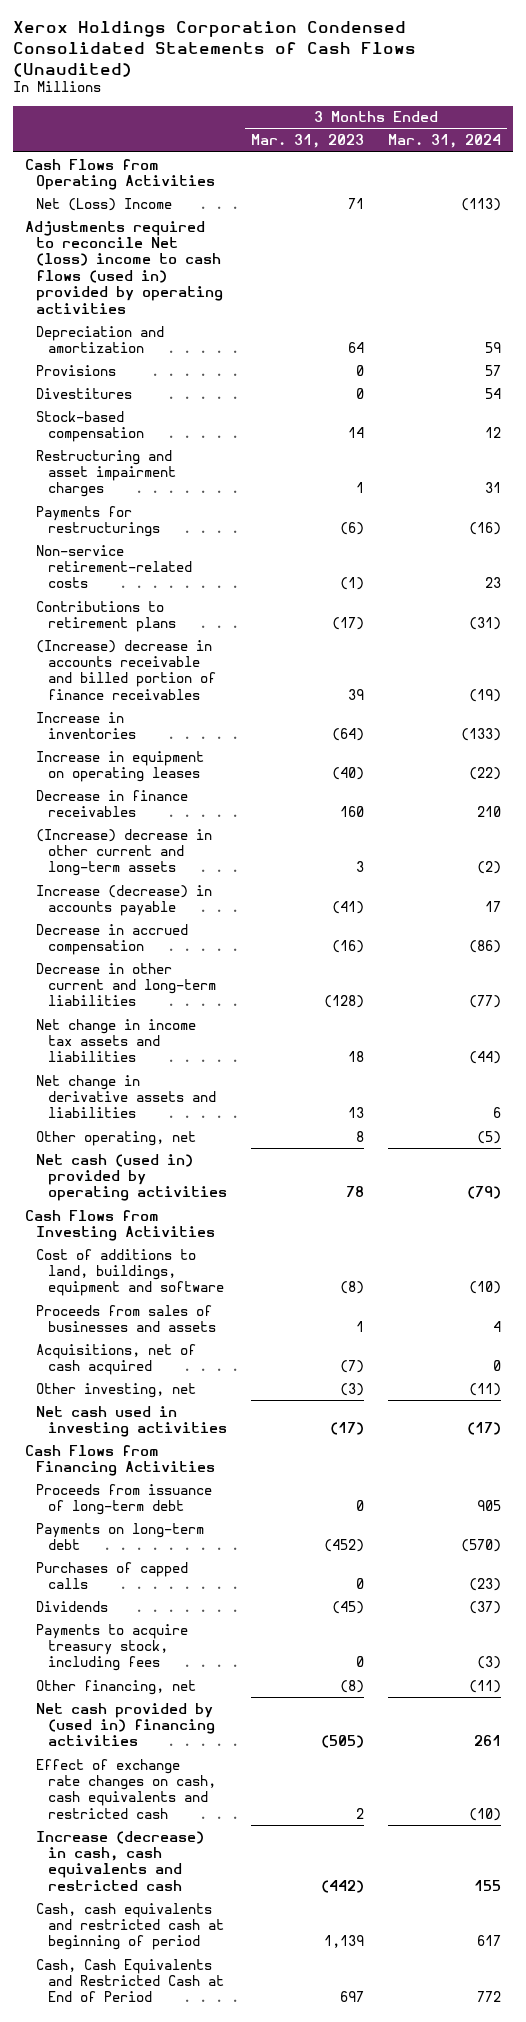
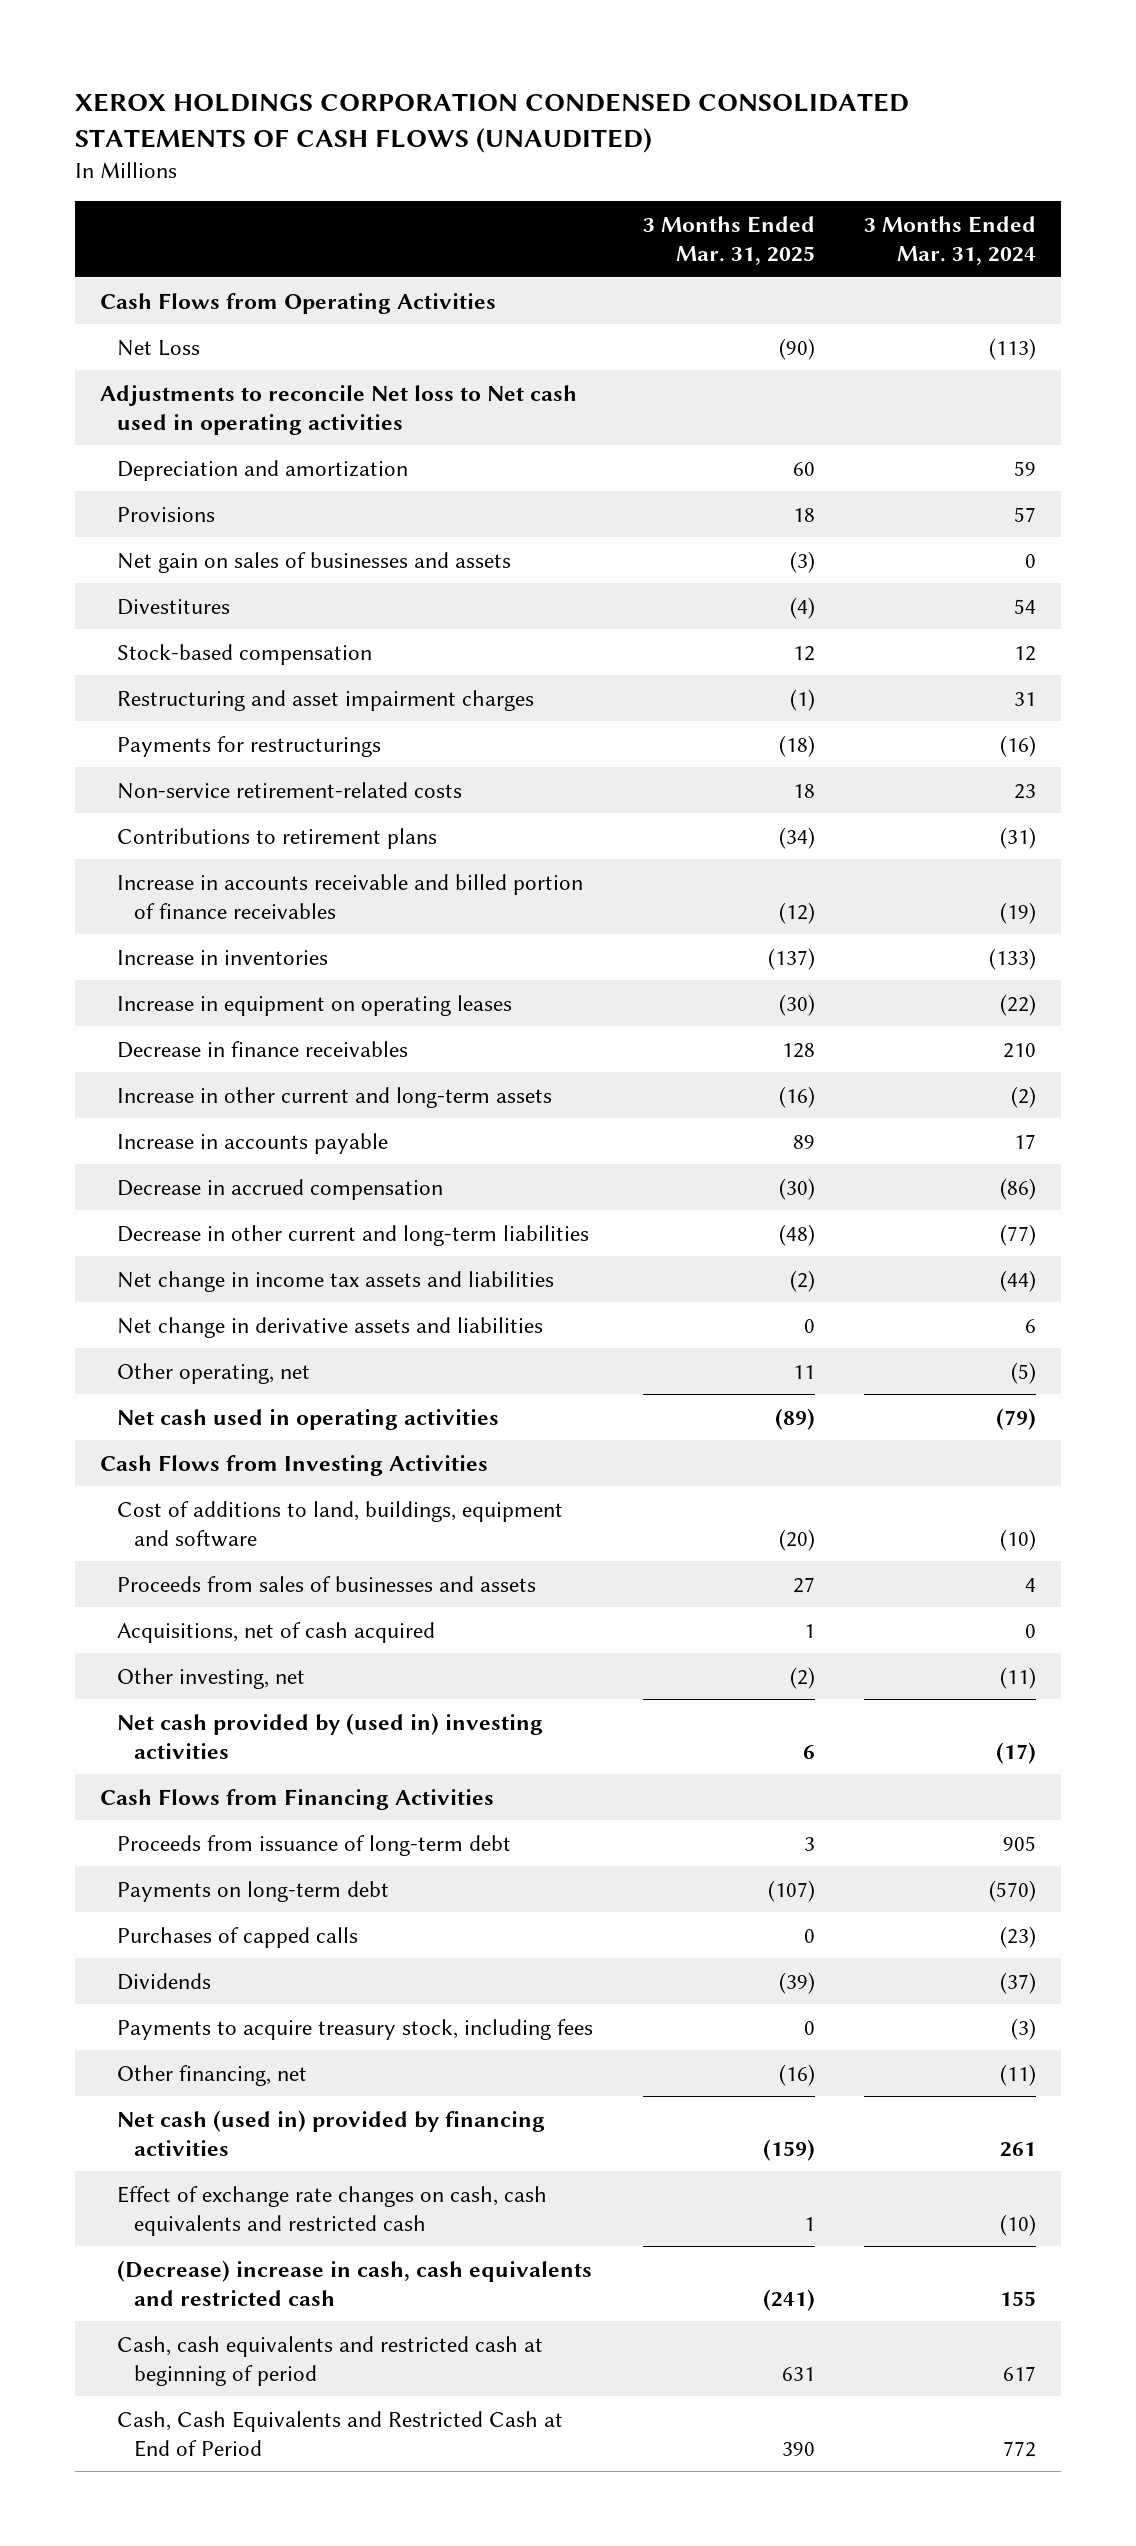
- Xerox Holdings Corporation Condensed Consolidated Statements of Cash Flows (Unaudited)
+ XEROX HOLDINGS CORPORATION CONDENSED CONSOLIDATED STATEMENTS OF CASH FLOWS (UNAUDITED)
- | 3 Months Ended Mar. 31, 2023 | 3 Months Ended Mar. 31, 2024
+ | 3 Months Ended Mar. 31, 2025 | 3 Months Ended Mar. 31, 2024
- Net (Loss) Income | 71 | (113)
- Adjustments required to reconcile Net (loss) income to cash flows (used in) provided by operating activities
+ Net Loss | (90) | (113)
+ Adjustments to reconcile Net loss to Net cash used in operating activities
+ Net gain on sales of businesses and assets | (3) | 0
- (Increase) decrease in accounts receivable and billed portion of finance receivables | 39 | (19)
+ Increase in accounts receivable and billed portion of finance receivables | (12) | (19)
- (Increase) decrease in other current and long-term assets | 3 | (2)
- Increase (decrease) in accounts payable | (41) | 17
+ Increase in other current and long-term assets | (16) | (2)
+ Increase in accounts payable | 89 | 17
- Net cash (used in) provided by operating activities | 78 | (79)
+ Net cash used in operating activities | (89) | (79)
- Net cash used in investing activities | (17) | (17)
+ Net cash provided by (used in) investing activities | 6 | (17)
- Net cash provided by (used in) financing activities | (505) | 261
+ Net cash (used in) provided by financing activities | (159) | 261
- Increase (decrease) in cash, cash equivalents and restricted cash | (442) | 155
+ (Decrease) increase in cash, cash equivalents and restricted cash | (241) | 155

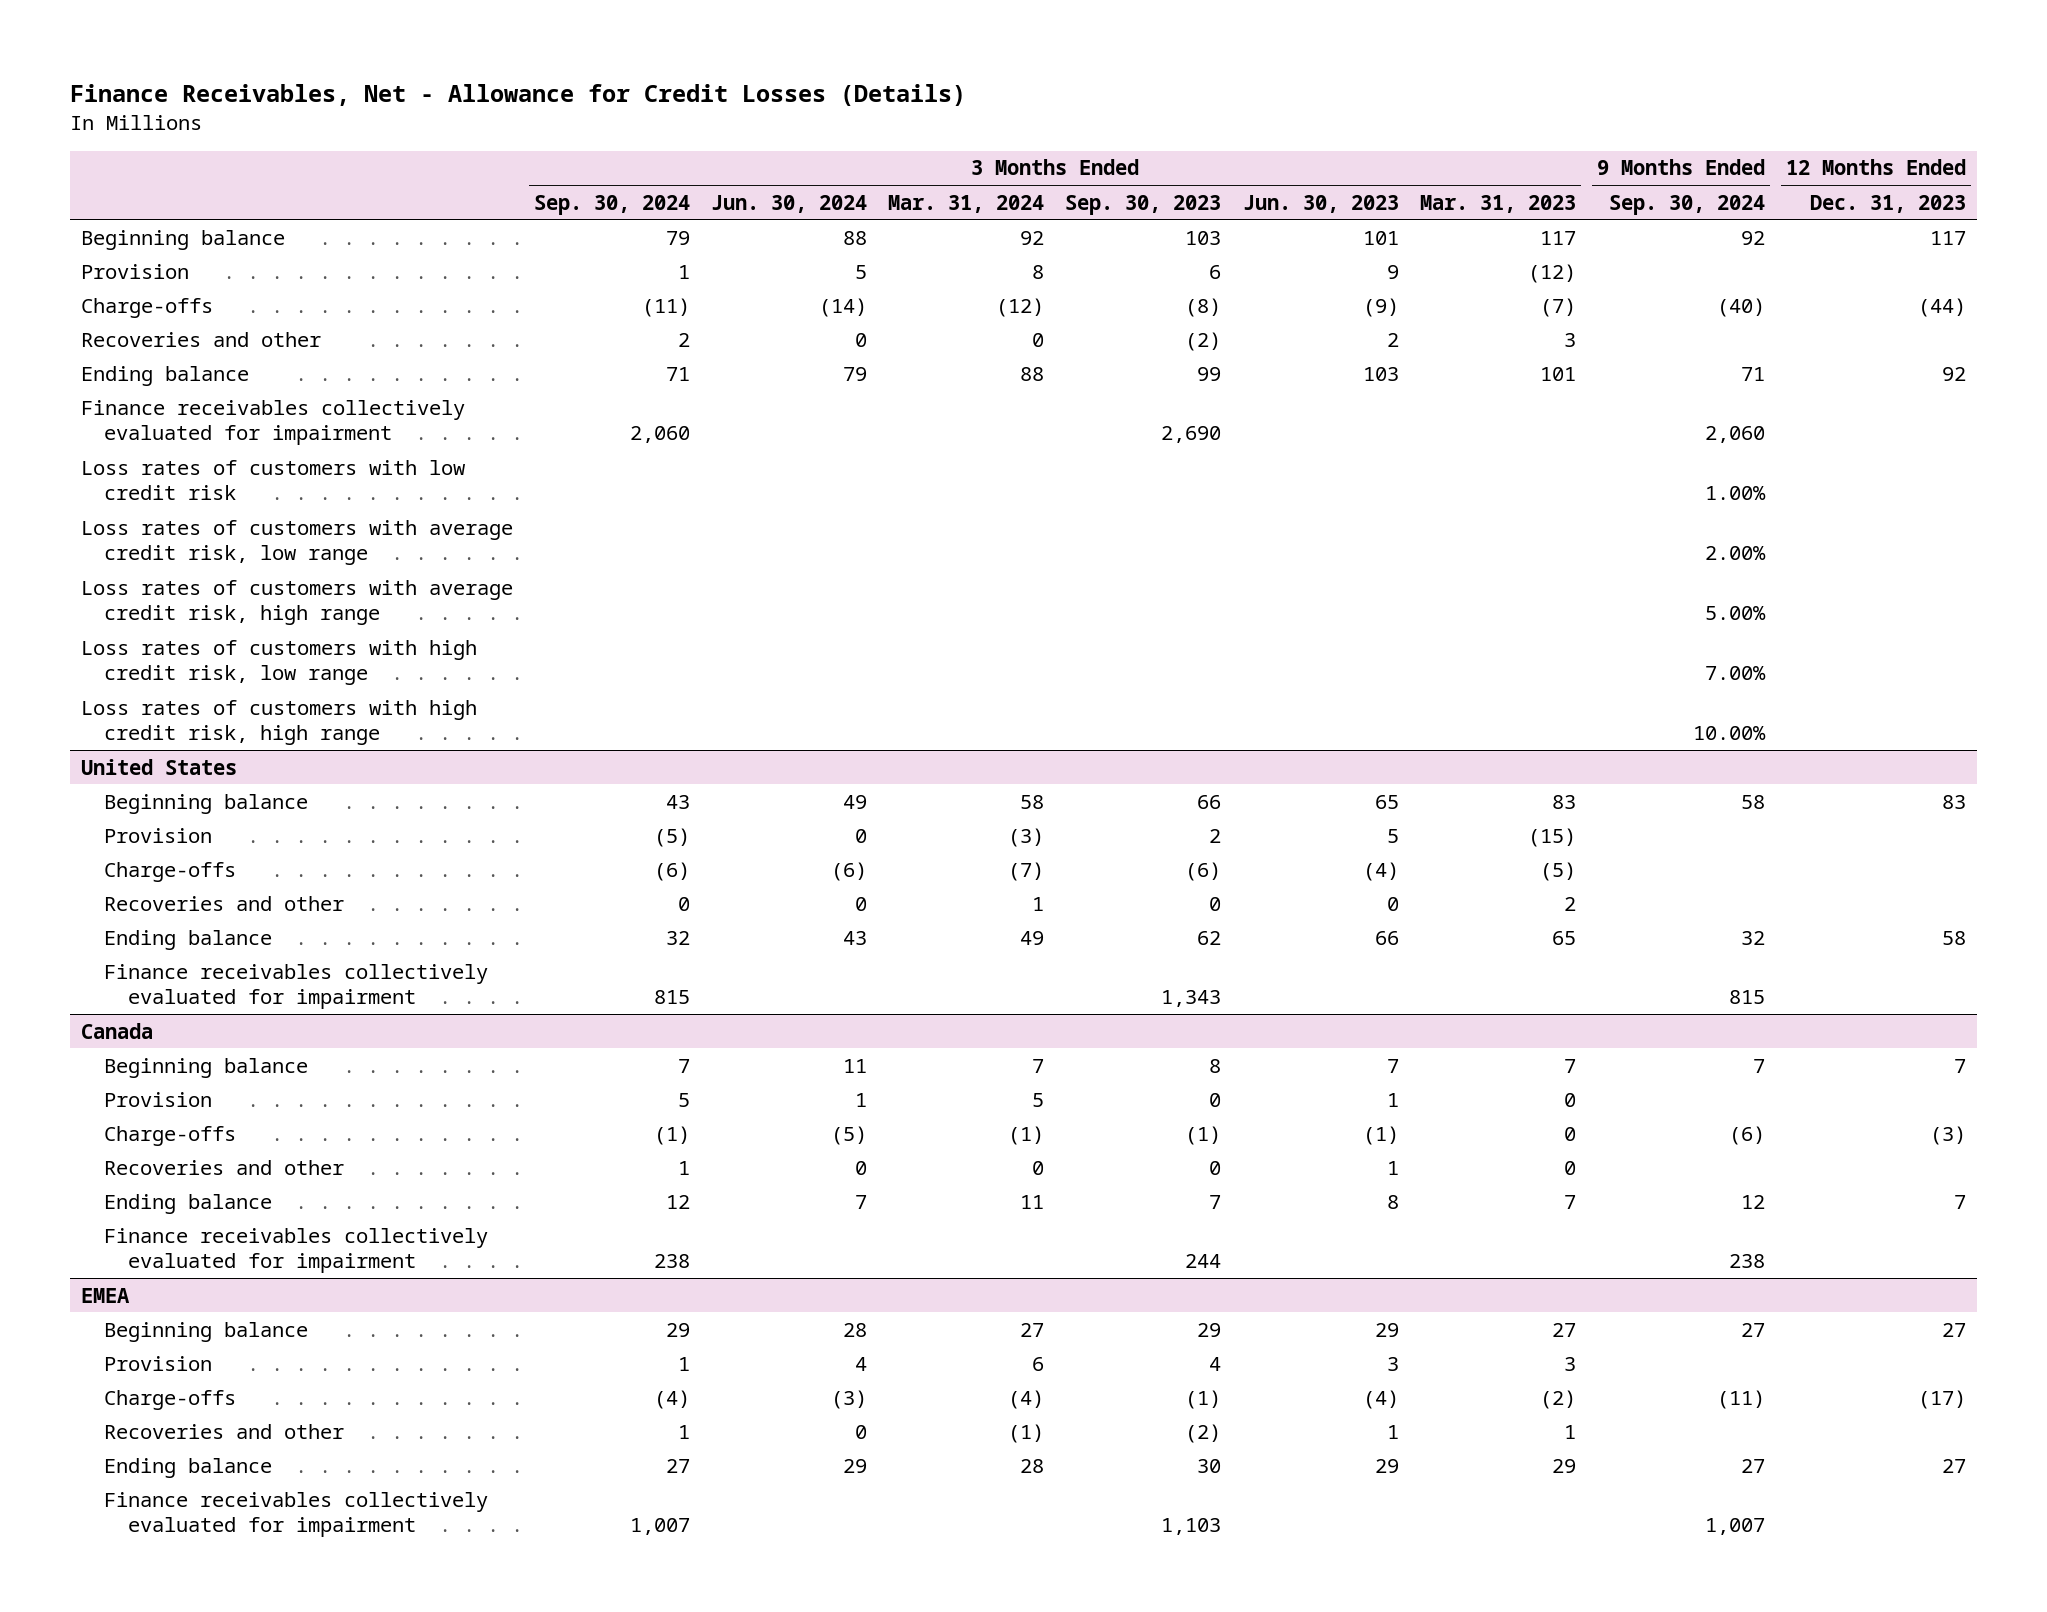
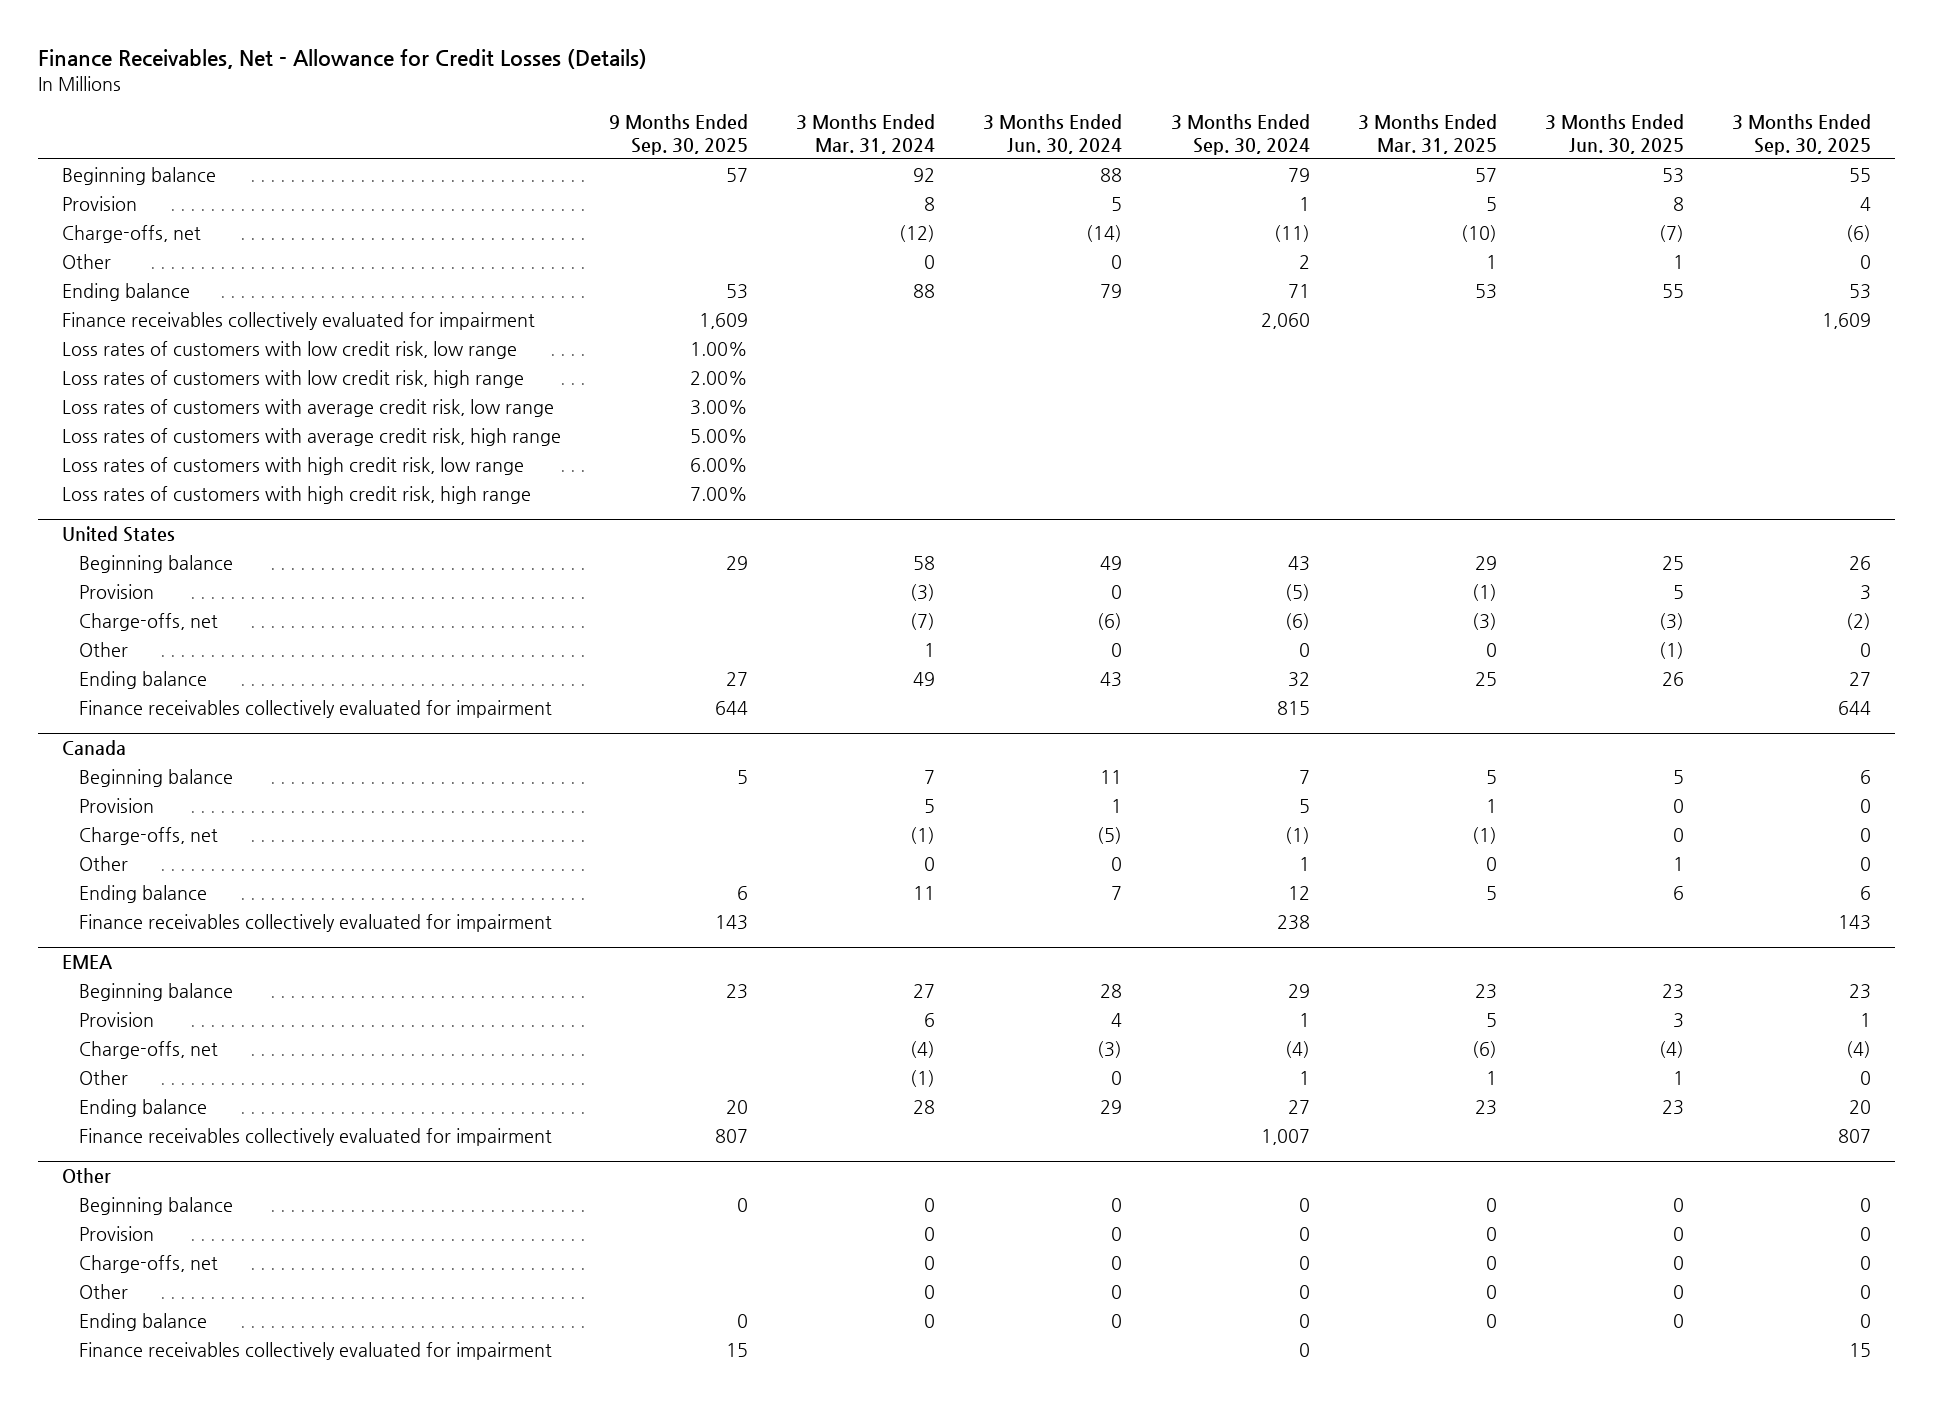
- | 3 Months Ended Sep. 30, 2024 | 3 Months Ended Jun. 30, 2024 | 3 Months Ended Mar. 31, 2024 | 3 Months Ended Sep. 30, 2023 | 3 Months Ended Jun. 30, 2023 | 3 Months Ended Mar. 31, 2023 | 9 Months Ended Sep. 30, 2024 | 12 Months Ended Dec. 31, 2023
+ | 9 Months Ended Sep. 30, 2025 | 3 Months Ended Mar. 31, 2024 | 3 Months Ended Jun. 30, 2024 | 3 Months Ended Sep. 30, 2024 | 3 Months Ended Mar. 31, 2025 | 3 Months Ended Jun. 30, 2025 | 3 Months Ended Sep. 30, 2025
- Charge-offs | (11) | (14) | (12) | (8) | (9) | (7) | (40) | (44)
- Recoveries and other | 2 | 0 | 0 | (2) | 2 | 3 | |
+ Charge-offs, net | | (12) | (14) | (11) | (10) | (7) | (6)
+ Other | | 0 | 0 | 2 | 1 | 1 | 0
- Loss rates of customers with low credit risk | | | | | | | 1.00% |
+ Loss rates of customers with low credit risk, low range | 1.00% | | | | | |
+ Loss rates of customers with low credit risk, high range | 2.00% | | | | | |
@ United States
- Charge-offs | (6) | (6) | (7) | (6) | (4) | (5) | |
- Recoveries and other | 0 | 0 | 1 | 0 | 0 | 2 | |
+ Charge-offs, net | | (7) | (6) | (6) | (3) | (3) | (2)
+ Other | | 1 | 0 | 0 | 0 | (1) | 0
@ Canada
- Charge-offs | (1) | (5) | (1) | (1) | (1) | 0 | (6) | (3)
- Recoveries and other | 1 | 0 | 0 | 0 | 1 | 0 | |
+ Charge-offs, net | | (1) | (5) | (1) | (1) | 0 | 0
+ Other | | 0 | 0 | 1 | 0 | 1 | 0
@ EMEA
- Charge-offs | (4) | (3) | (4) | (1) | (4) | (2) | (11) | (17)
- Recoveries and other | 1 | 0 | (1) | (2) | 1 | 1 | |
+ Charge-offs, net | | (4) | (3) | (4) | (6) | (4) | (4)
+ Other | | (1) | 0 | 1 | 1 | 1 | 0
+ Other
+ Beginning balance | 0 | 0 | 0 | 0 | 0 | 0 | 0
+ Provision | | 0 | 0 | 0 | 0 | 0 | 0
+ Charge-offs, net | | 0 | 0 | 0 | 0 | 0 | 0
+ Other | | 0 | 0 | 0 | 0 | 0 | 0
+ Ending balance | 0 | 0 | 0 | 0 | 0 | 0 | 0
+ Finance receivables collectively evaluated for impairment | 15 | | | 0 | | | 15

